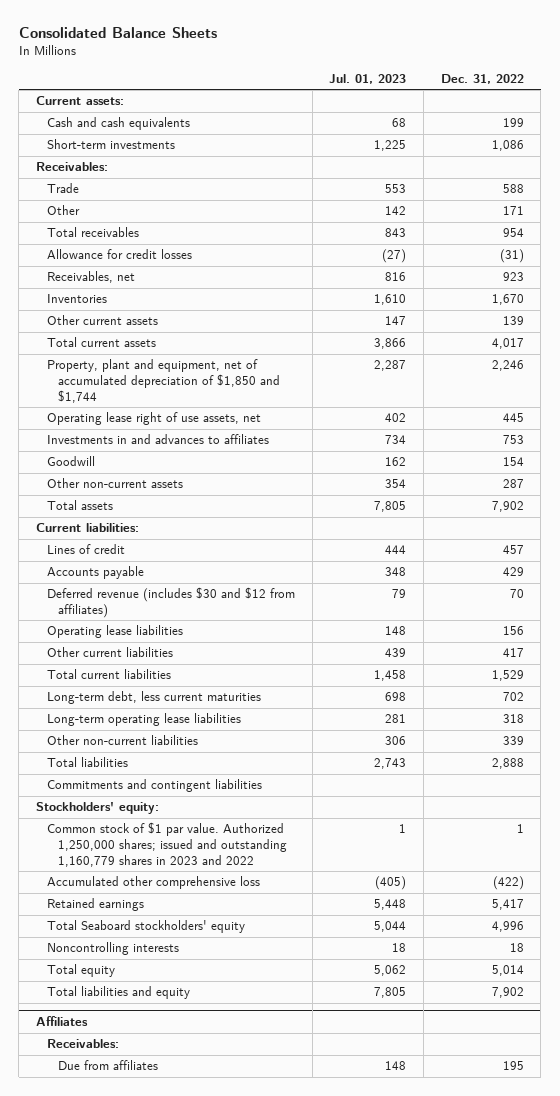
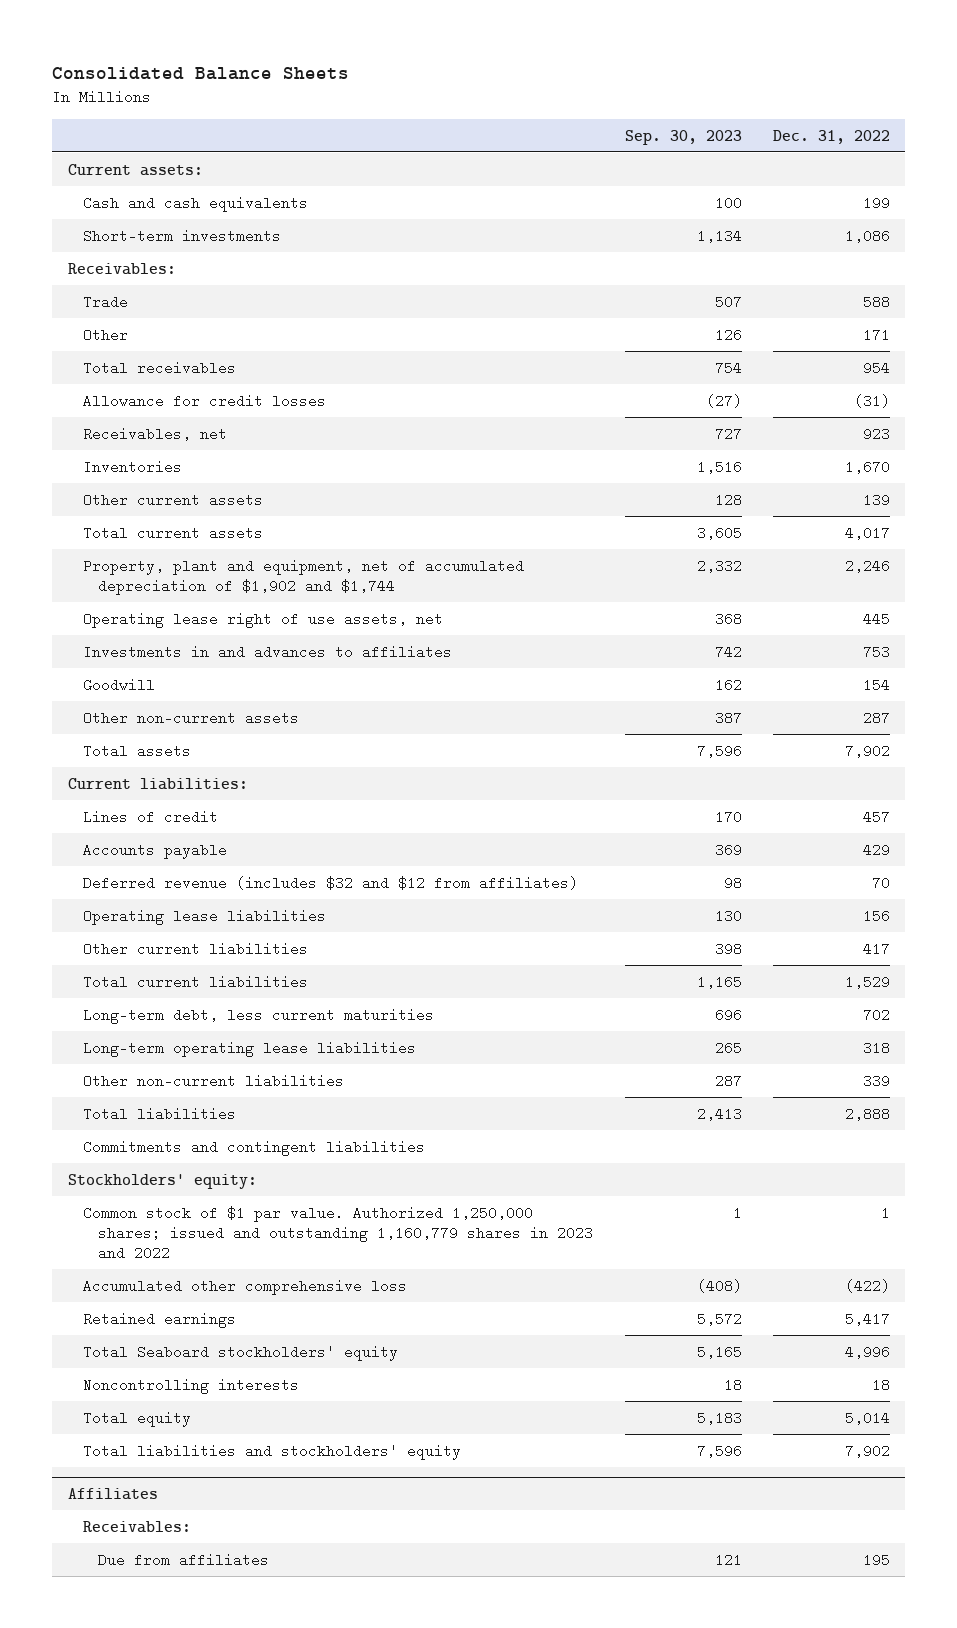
- | Jul. 01, 2023 | Dec. 31, 2022
+ | Sep. 30, 2023 | Dec. 31, 2022
- Property, plant and equipment, net of accumulated depreciation of $1,850 and $1,744 | 2,287 | 2,246
+ Property, plant and equipment, net of accumulated depreciation of $1,902 and $1,744 | 2,332 | 2,246
- Deferred revenue (includes $30 and $12 from affiliates) | 79 | 70
+ Deferred revenue (includes $32 and $12 from affiliates) | 98 | 70
- Total liabilities and equity | 7,805 | 7,902
+ Total liabilities and stockholders' equity | 7,596 | 7,902

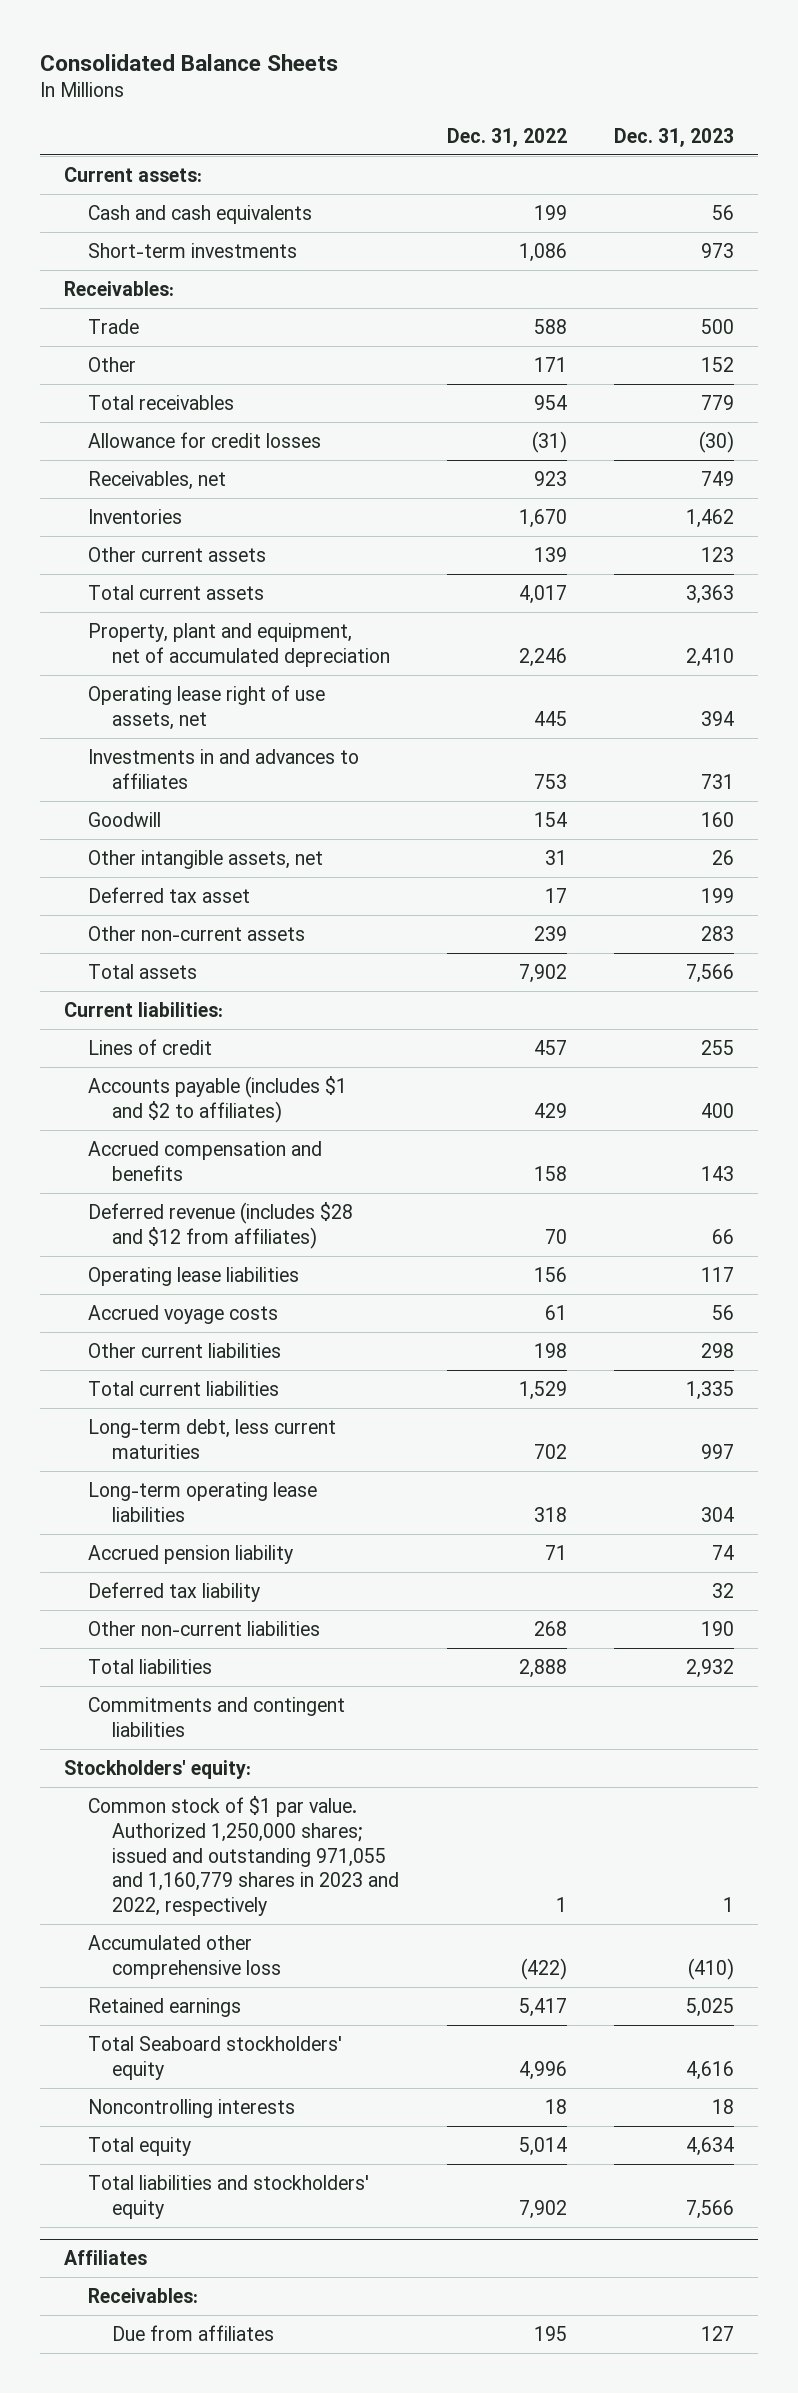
- | Sep. 30, 2023 | Dec. 31, 2022
+ | Dec. 31, 2022 | Dec. 31, 2023
- Property, plant and equipment, net of accumulated depreciation of $1,902 and $1,744 | 2,332 | 2,246
+ Property, plant and equipment, net of accumulated depreciation | 2,246 | 2,410
- Other non-current assets | 387 | 287
+ Other intangible assets, net | 31 | 26
+ Deferred tax asset | 17 | 199
+ Other non-current assets | 239 | 283
- Accounts payable | 369 | 429
- Deferred revenue (includes $32 and $12 from affiliates) | 98 | 70
+ Accounts payable (includes $1 and $2 to affiliates) | 429 | 400
+ Accrued compensation and benefits | 158 | 143
+ Deferred revenue (includes $28 and $12 from affiliates) | 70 | 66
- Other current liabilities | 398 | 417
+ Accrued voyage costs | 61 | 56
+ Other current liabilities | 198 | 298
- Other non-current liabilities | 287 | 339
+ Accrued pension liability | 71 | 74
+ Deferred tax liability | | 32
+ Other non-current liabilities | 268 | 190
- Common stock of $1 par value. Authorized 1,250,000 shares; issued and outstanding 1,160,779 shares in 2023 and 2022 | 1 | 1
+ Common stock of $1 par value. Authorized 1,250,000 shares; issued and outstanding 971,055 and 1,160,779 shares in 2023 and 2022, respectively | 1 | 1

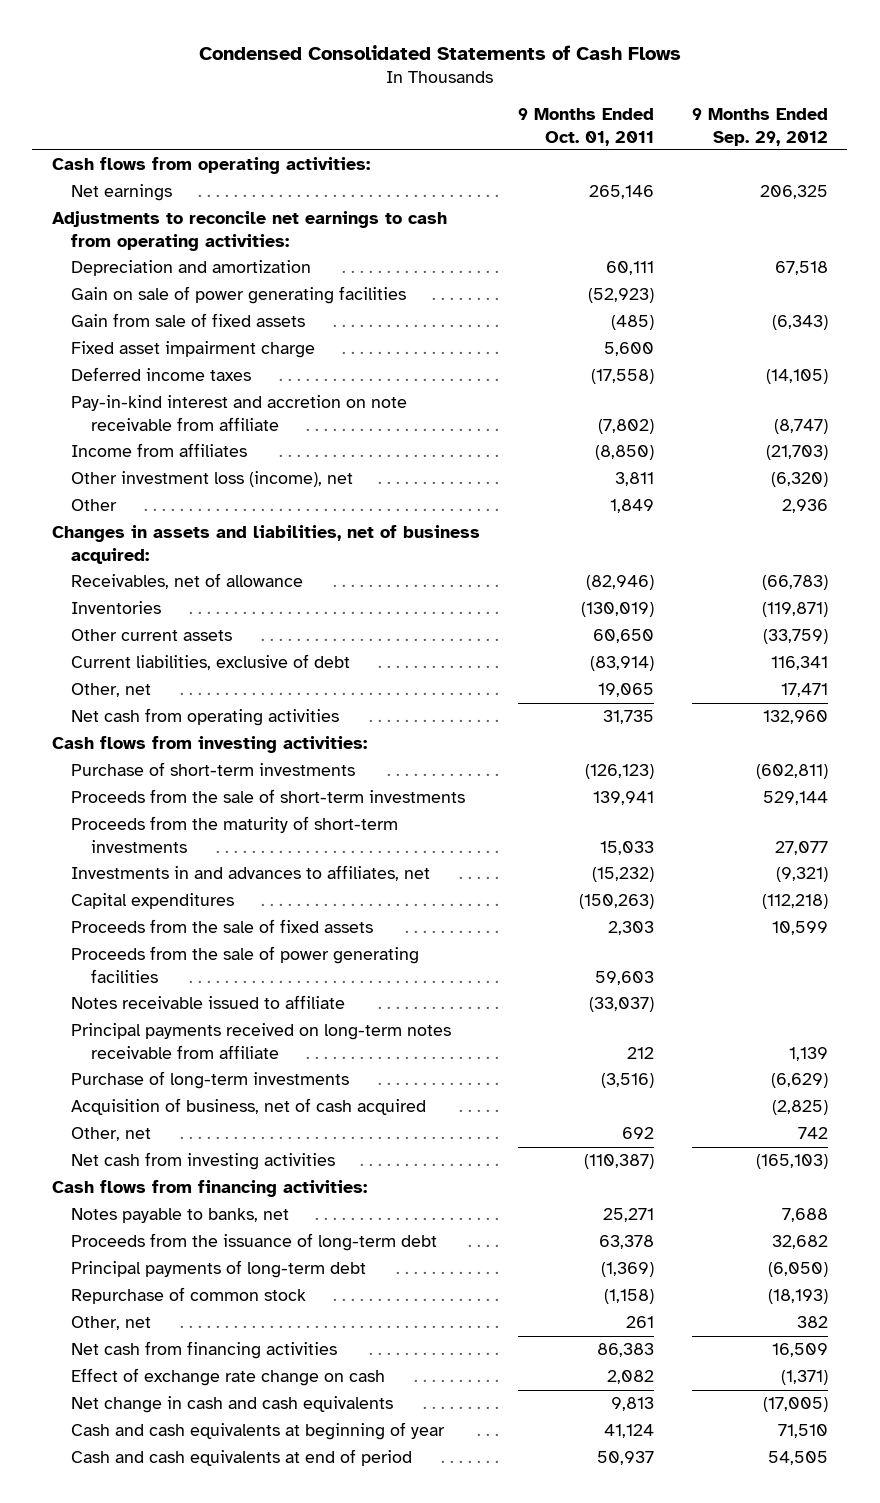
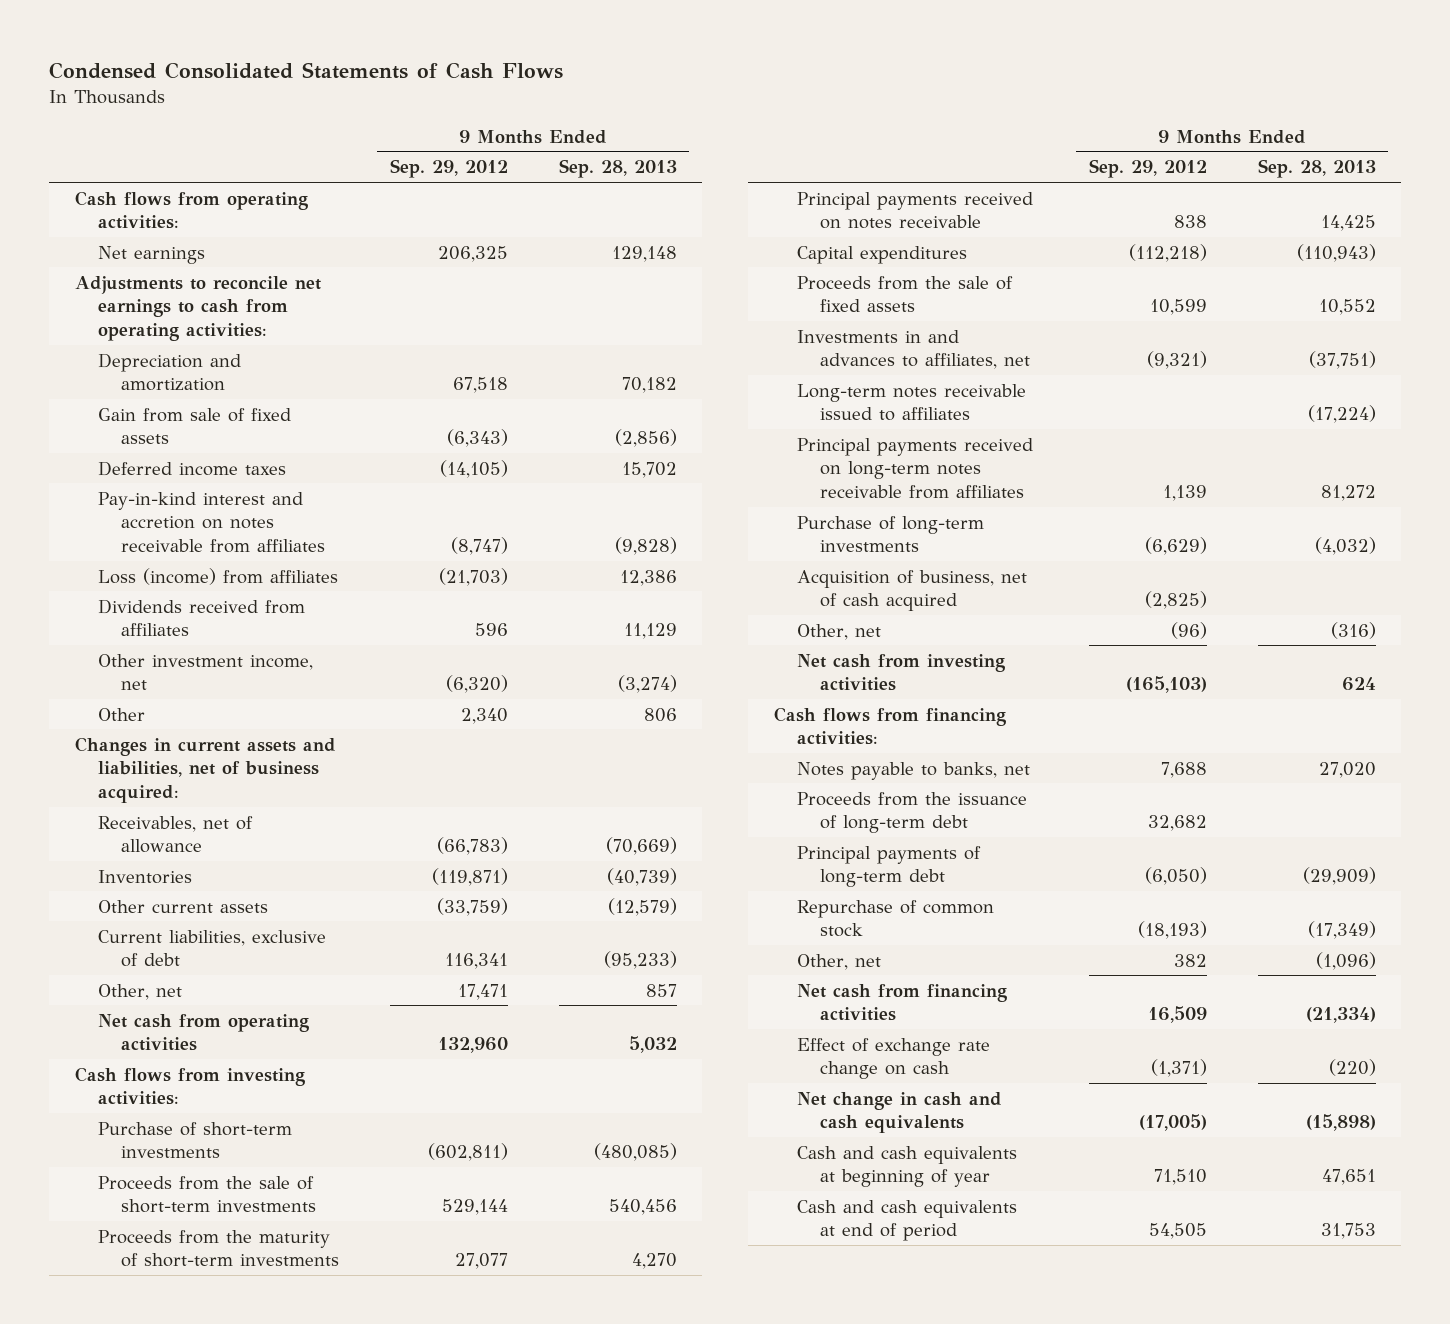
- | 9 Months Ended Oct. 01, 2011 | 9 Months Ended Sep. 29, 2012
+ | 9 Months Ended Sep. 29, 2012 | 9 Months Ended Sep. 28, 2013
- Gain on sale of power generating facilities | (52,923) |
- Fixed asset impairment charge | 5,600 |
- Pay-in-kind interest and accretion on note receivable from affiliate | (7,802) | (8,747)
- Income from affiliates | (8,850) | (21,703)
- Other investment loss (income), net | 3,811 | (6,320)
- Other | 1,849 | 2,936
- Changes in assets and liabilities, net of business acquired:
+ Pay-in-kind interest and accretion on notes receivable from affiliates | (8,747) | (9,828)
+ Loss (income) from affiliates | (21,703) | 12,386
+ Dividends received from affiliates | 596 | 11,129
+ Other investment income, net | (6,320) | (3,274)
+ Other | 2,340 | 806
+ Changes in current assets and liabilities, net of business acquired:
+ Principal payments received on notes receivable | 838 | 14,425
- Proceeds from the sale of power generating facilities | 59,603 |
- Notes receivable issued to affiliate | (33,037) |
- Principal payments received on long-term notes receivable from affiliate | 212 | 1,139
moved down: Investments in and advances to affiliates, net | (9,321) | (37,751)
+ Long-term notes receivable issued to affiliates | | (17,224)
+ Principal payments received on long-term notes receivable from affiliates | 1,139 | 81,272
- Other, net | 692 | 742
+ Other, net | (96) | (316)

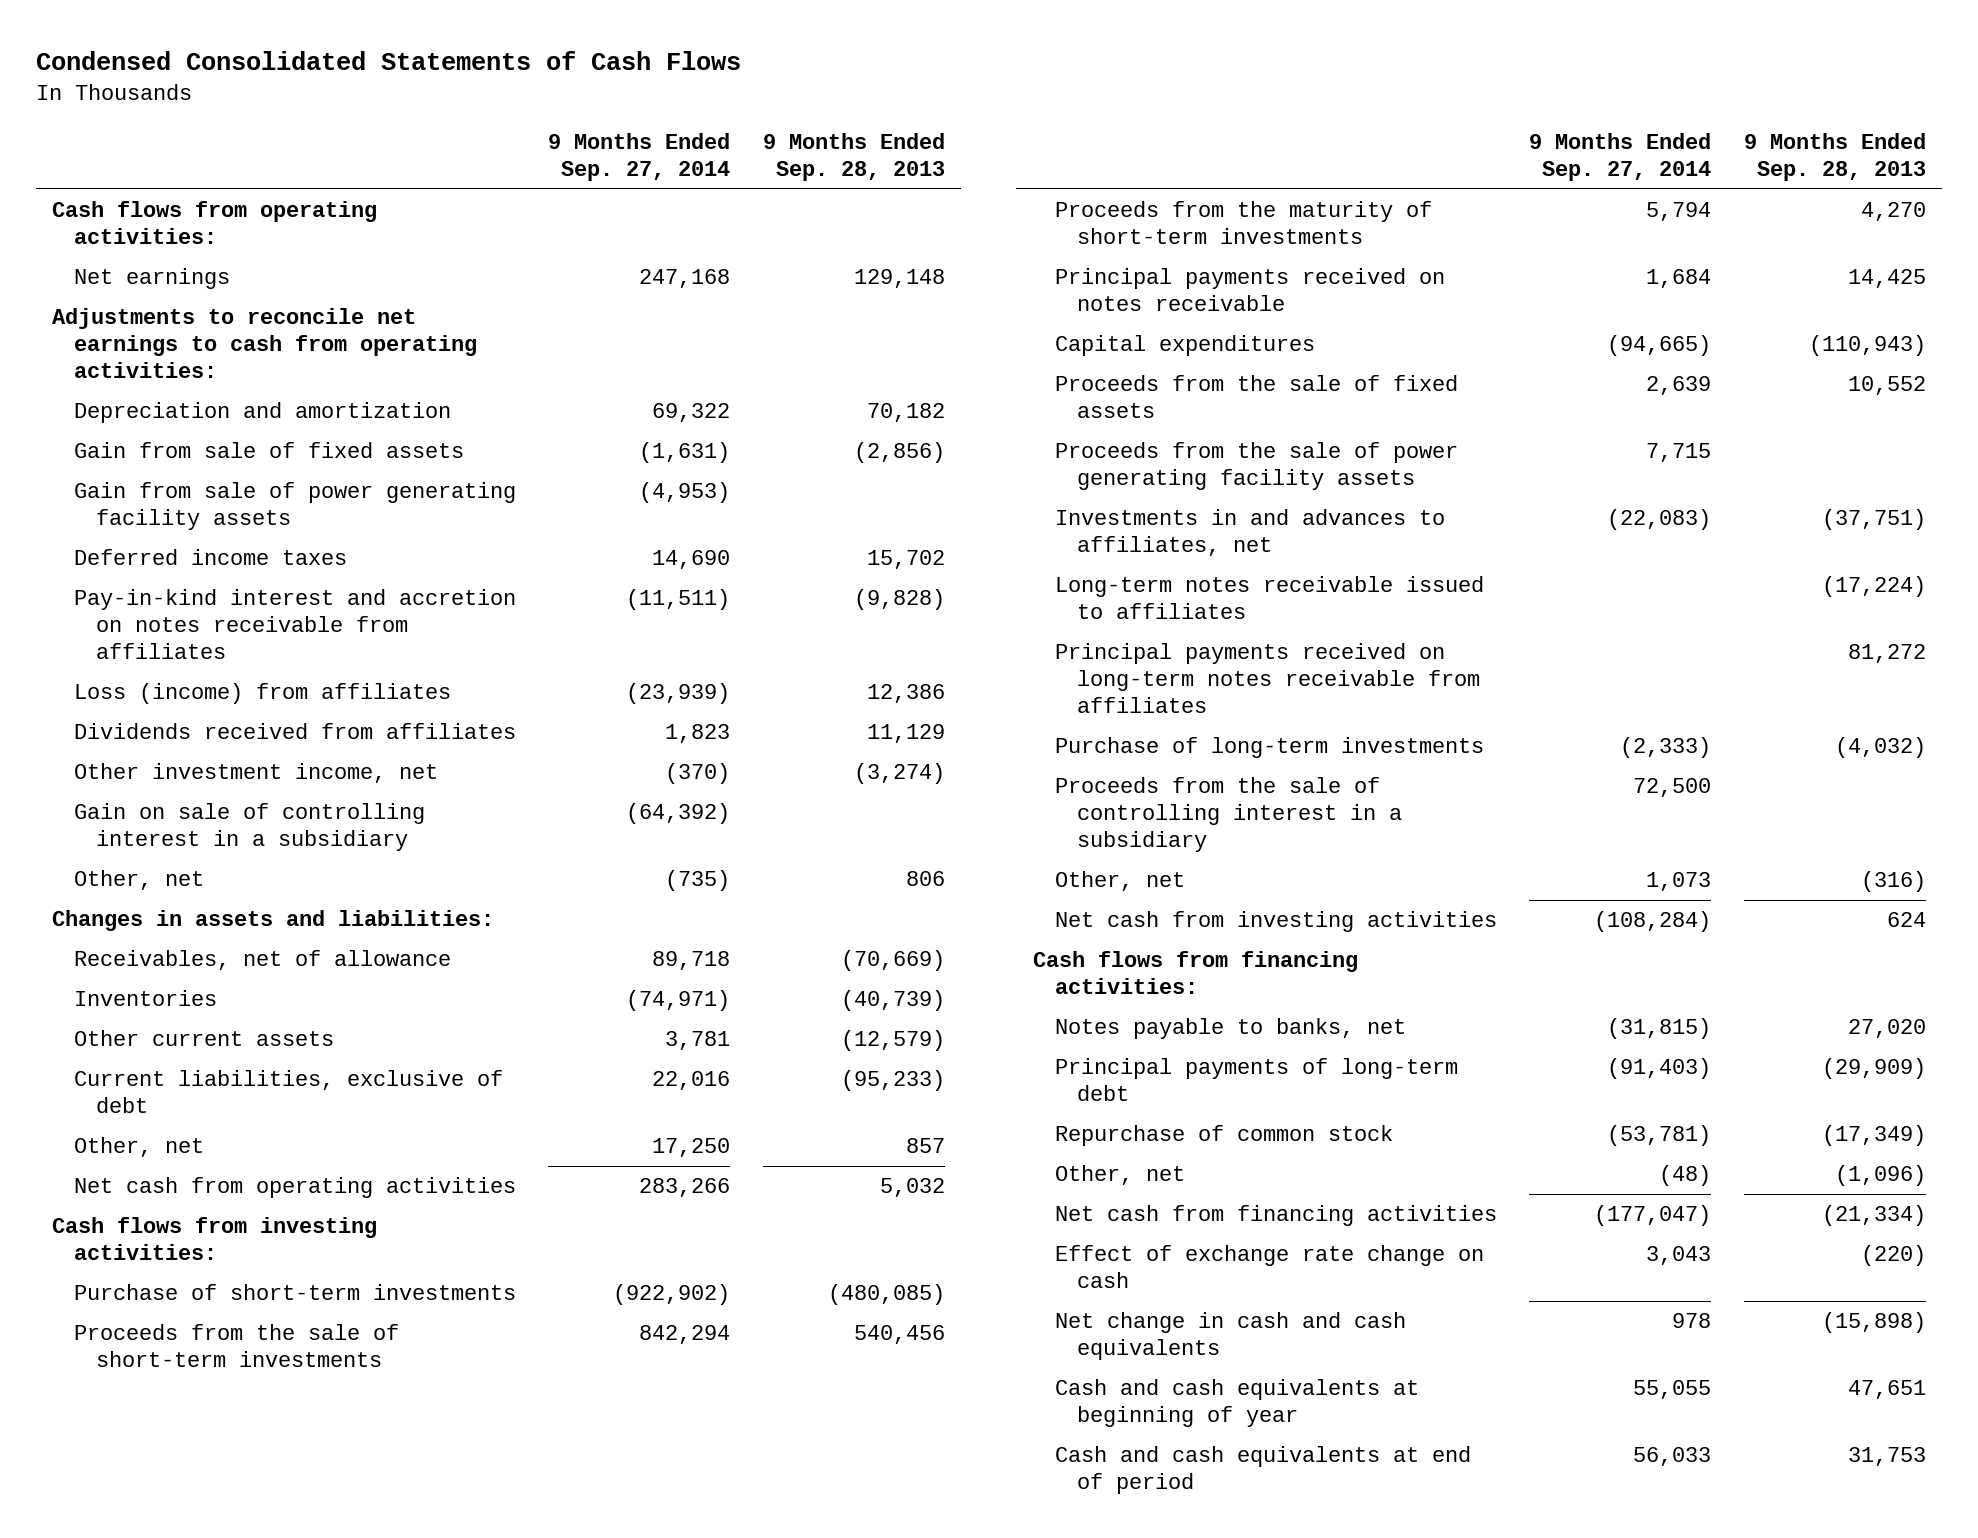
- | 9 Months Ended Sep. 29, 2012 | 9 Months Ended Sep. 28, 2013
+ | 9 Months Ended Sep. 27, 2014 | 9 Months Ended Sep. 28, 2013
+ Gain from sale of power generating facility assets | (4,953) |
- Other | 2,340 | 806
- Changes in current assets and liabilities, net of business acquired:
+ Gain on sale of controlling interest in a subsidiary | (64,392) |
+ Other, net | (735) | 806
+ Changes in assets and liabilities:
+ Proceeds from the sale of power generating facility assets | 7,715 |
- Acquisition of business, net of cash acquired | (2,825) |
+ Proceeds from the sale of controlling interest in a subsidiary | 72,500 |
- Proceeds from the issuance of long-term debt | 32,682 |

